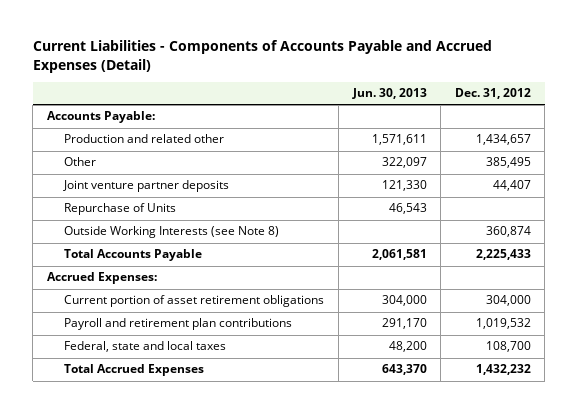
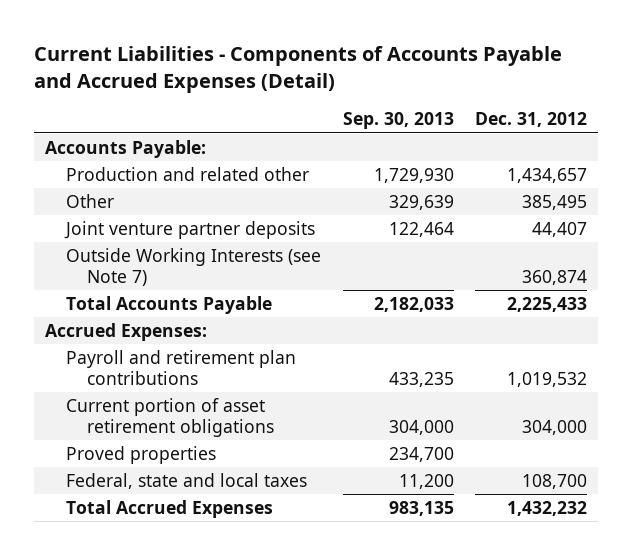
- | Jun. 30, 2013 | Dec. 31, 2012
+ | Sep. 30, 2013 | Dec. 31, 2012
- Repurchase of Units | 46,543 |
- Outside Working Interests (see Note 8) | | 360,874
+ Outside Working Interests (see Note 7) | | 360,874
moved down: Current portion of asset retirement obligations | 304,000 | 304,000
+ Proved properties | 234,700 |

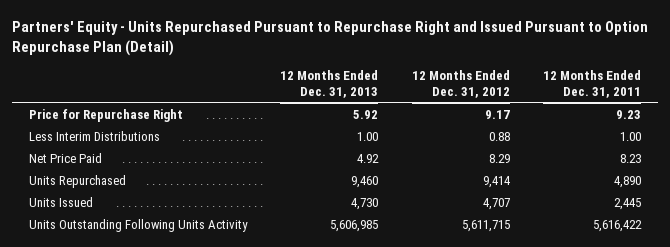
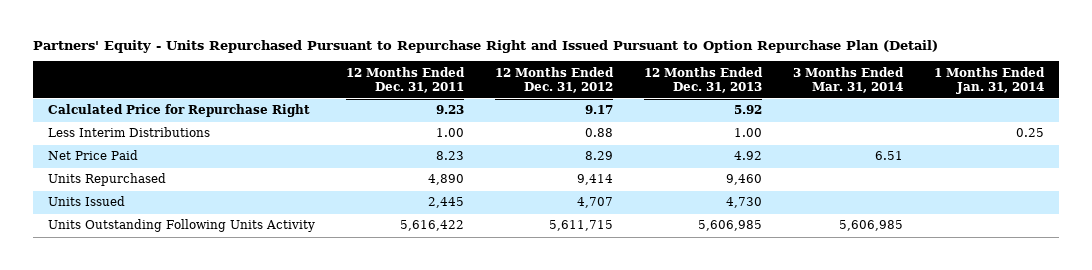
- | 12 Months Ended Dec. 31, 2013 | 12 Months Ended Dec. 31, 2012 | 12 Months Ended Dec. 31, 2011
+ | 12 Months Ended Dec. 31, 2011 | 12 Months Ended Dec. 31, 2012 | 12 Months Ended Dec. 31, 2013 | 3 Months Ended Mar. 31, 2014 | 1 Months Ended Jan. 31, 2014
- Price for Repurchase Right | 5.92 | 9.17 | 9.23
+ Calculated Price for Repurchase Right | 9.23 | 9.17 | 5.92 | |

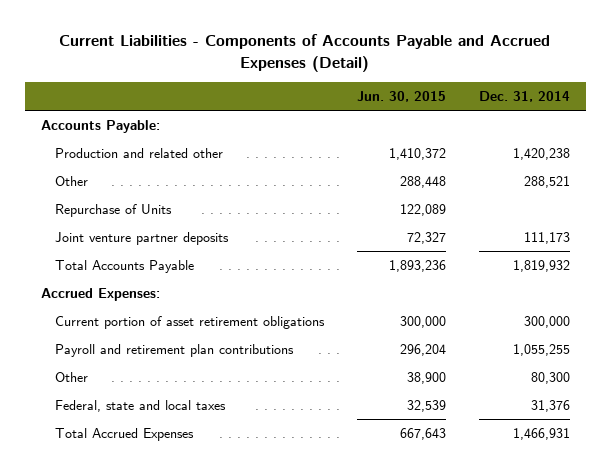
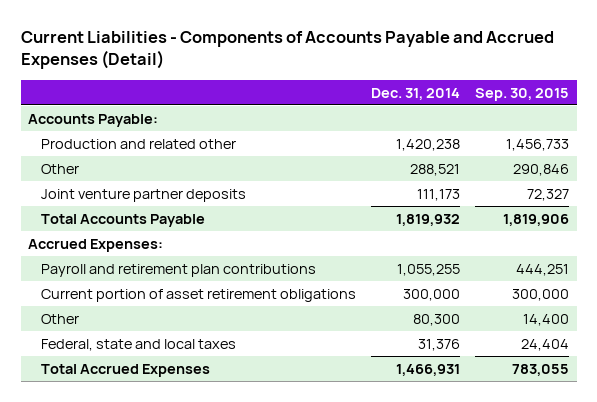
- | Jun. 30, 2015 | Dec. 31, 2014
+ | Dec. 31, 2014 | Sep. 30, 2015
- Repurchase of Units | 122,089 |
moved down: Current portion of asset retirement obligations | 300,000 | 300,000

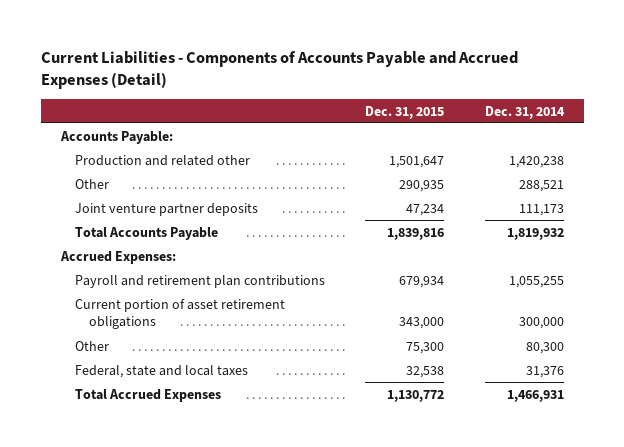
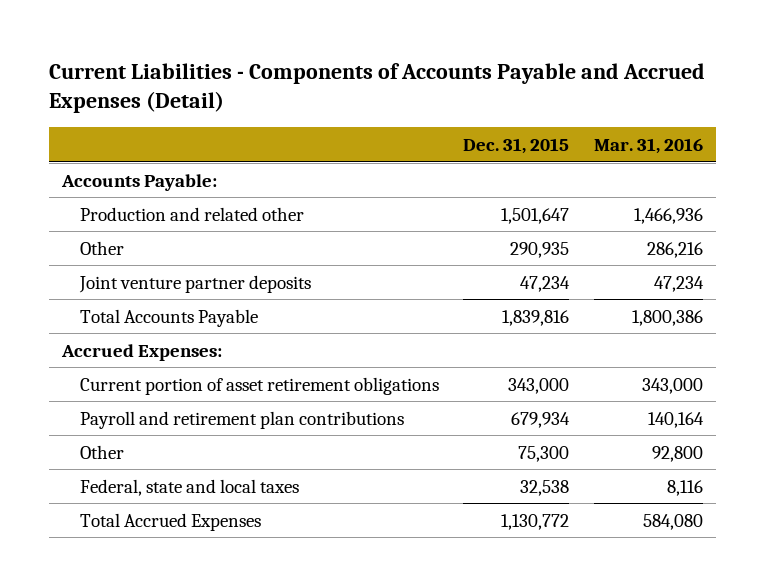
- | Dec. 31, 2015 | Dec. 31, 2014
+ | Dec. 31, 2015 | Mar. 31, 2016
moved down: Payroll and retirement plan contributions | 679,934 | 140,164

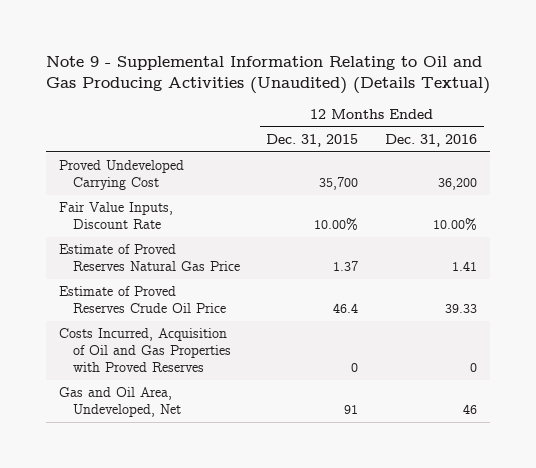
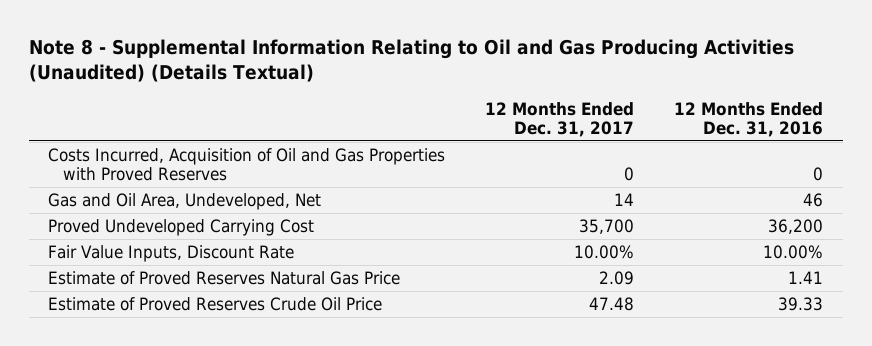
- Note 9 - Supplemental Information Relating to Oil and Gas Producing Activities (Unaudited) (Details Textual)
+ Note 8 - Supplemental Information Relating to Oil and Gas Producing Activities (Unaudited) (Details Textual)
- | 12 Months Ended Dec. 31, 2015 | 12 Months Ended Dec. 31, 2016
+ | 12 Months Ended Dec. 31, 2017 | 12 Months Ended Dec. 31, 2016
moved up: Costs Incurred, Acquisition of Oil and Gas Properties with Proved Reserves | 0 | 0
moved up: Gas and Oil Area, Undeveloped, Net | 14 | 46

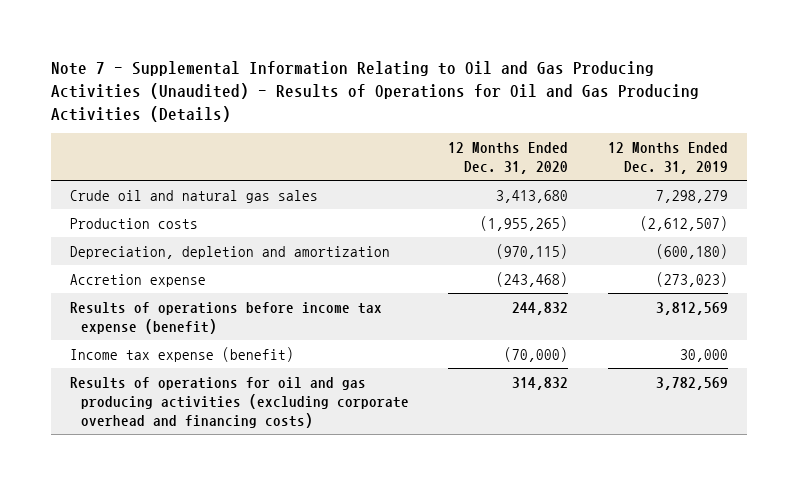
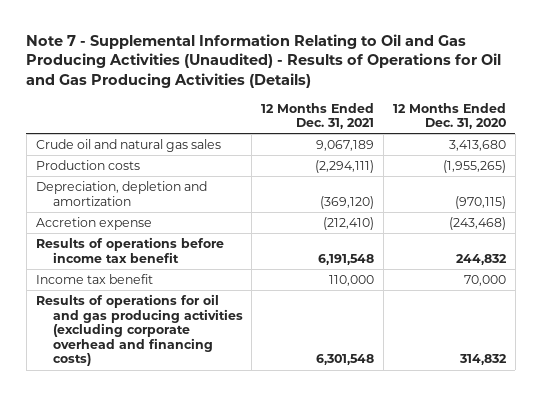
- | 12 Months Ended Dec. 31, 2020 | 12 Months Ended Dec. 31, 2019
+ | 12 Months Ended Dec. 31, 2021 | 12 Months Ended Dec. 31, 2020
- Results of operations before income tax expense (benefit) | 244,832 | 3,812,569
- Income tax expense (benefit) | (70,000) | 30,000
+ Results of operations before income tax benefit | 6,191,548 | 244,832
+ Income tax benefit | 110,000 | 70,000

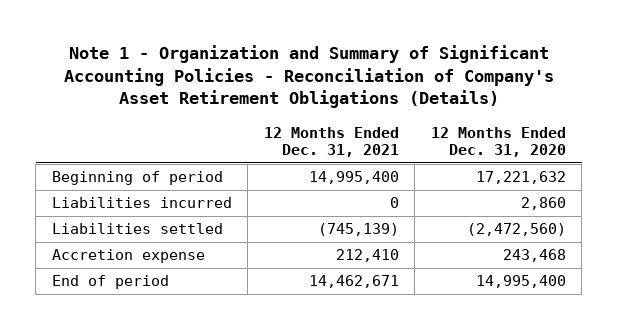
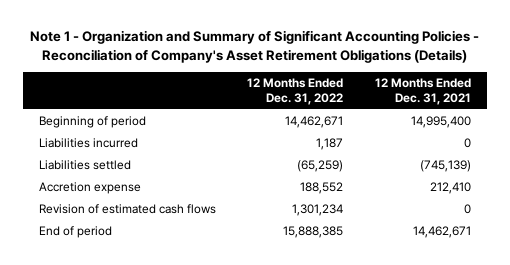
- | 12 Months Ended Dec. 31, 2021 | 12 Months Ended Dec. 31, 2020
+ | 12 Months Ended Dec. 31, 2022 | 12 Months Ended Dec. 31, 2021
+ Revision of estimated cash flows | 1,301,234 | 0

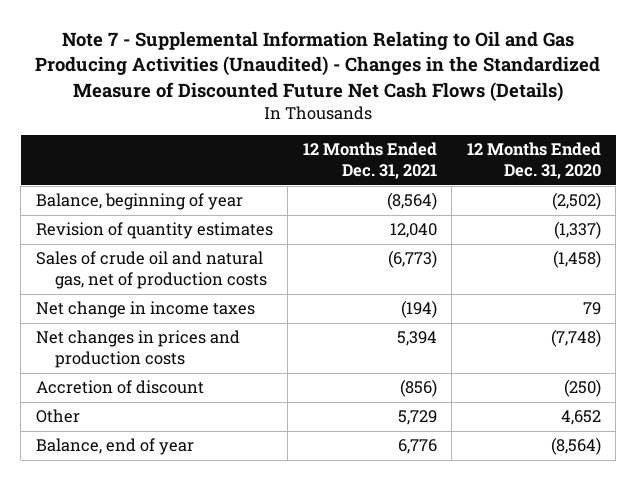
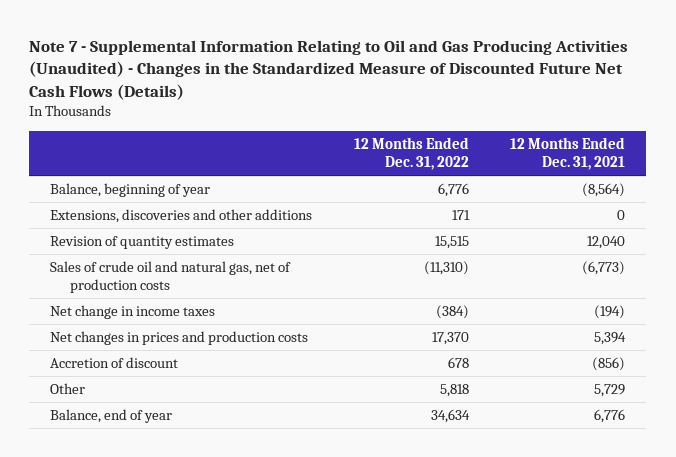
- | 12 Months Ended Dec. 31, 2021 | 12 Months Ended Dec. 31, 2020
+ | 12 Months Ended Dec. 31, 2022 | 12 Months Ended Dec. 31, 2021
+ Extensions, discoveries and other additions | 171 | 0

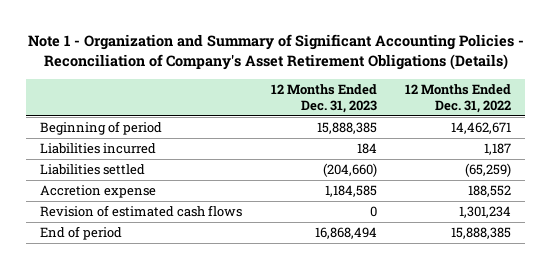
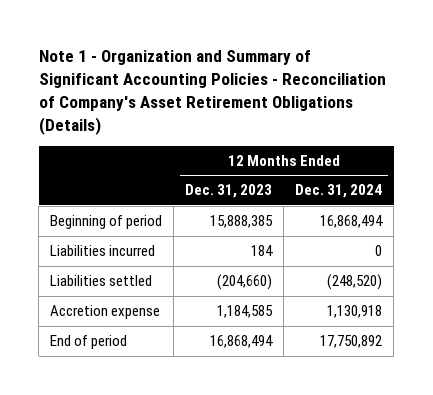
- | 12 Months Ended Dec. 31, 2023 | 12 Months Ended Dec. 31, 2022
+ | 12 Months Ended Dec. 31, 2023 | 12 Months Ended Dec. 31, 2024
- Revision of estimated cash flows | 0 | 1,301,234

